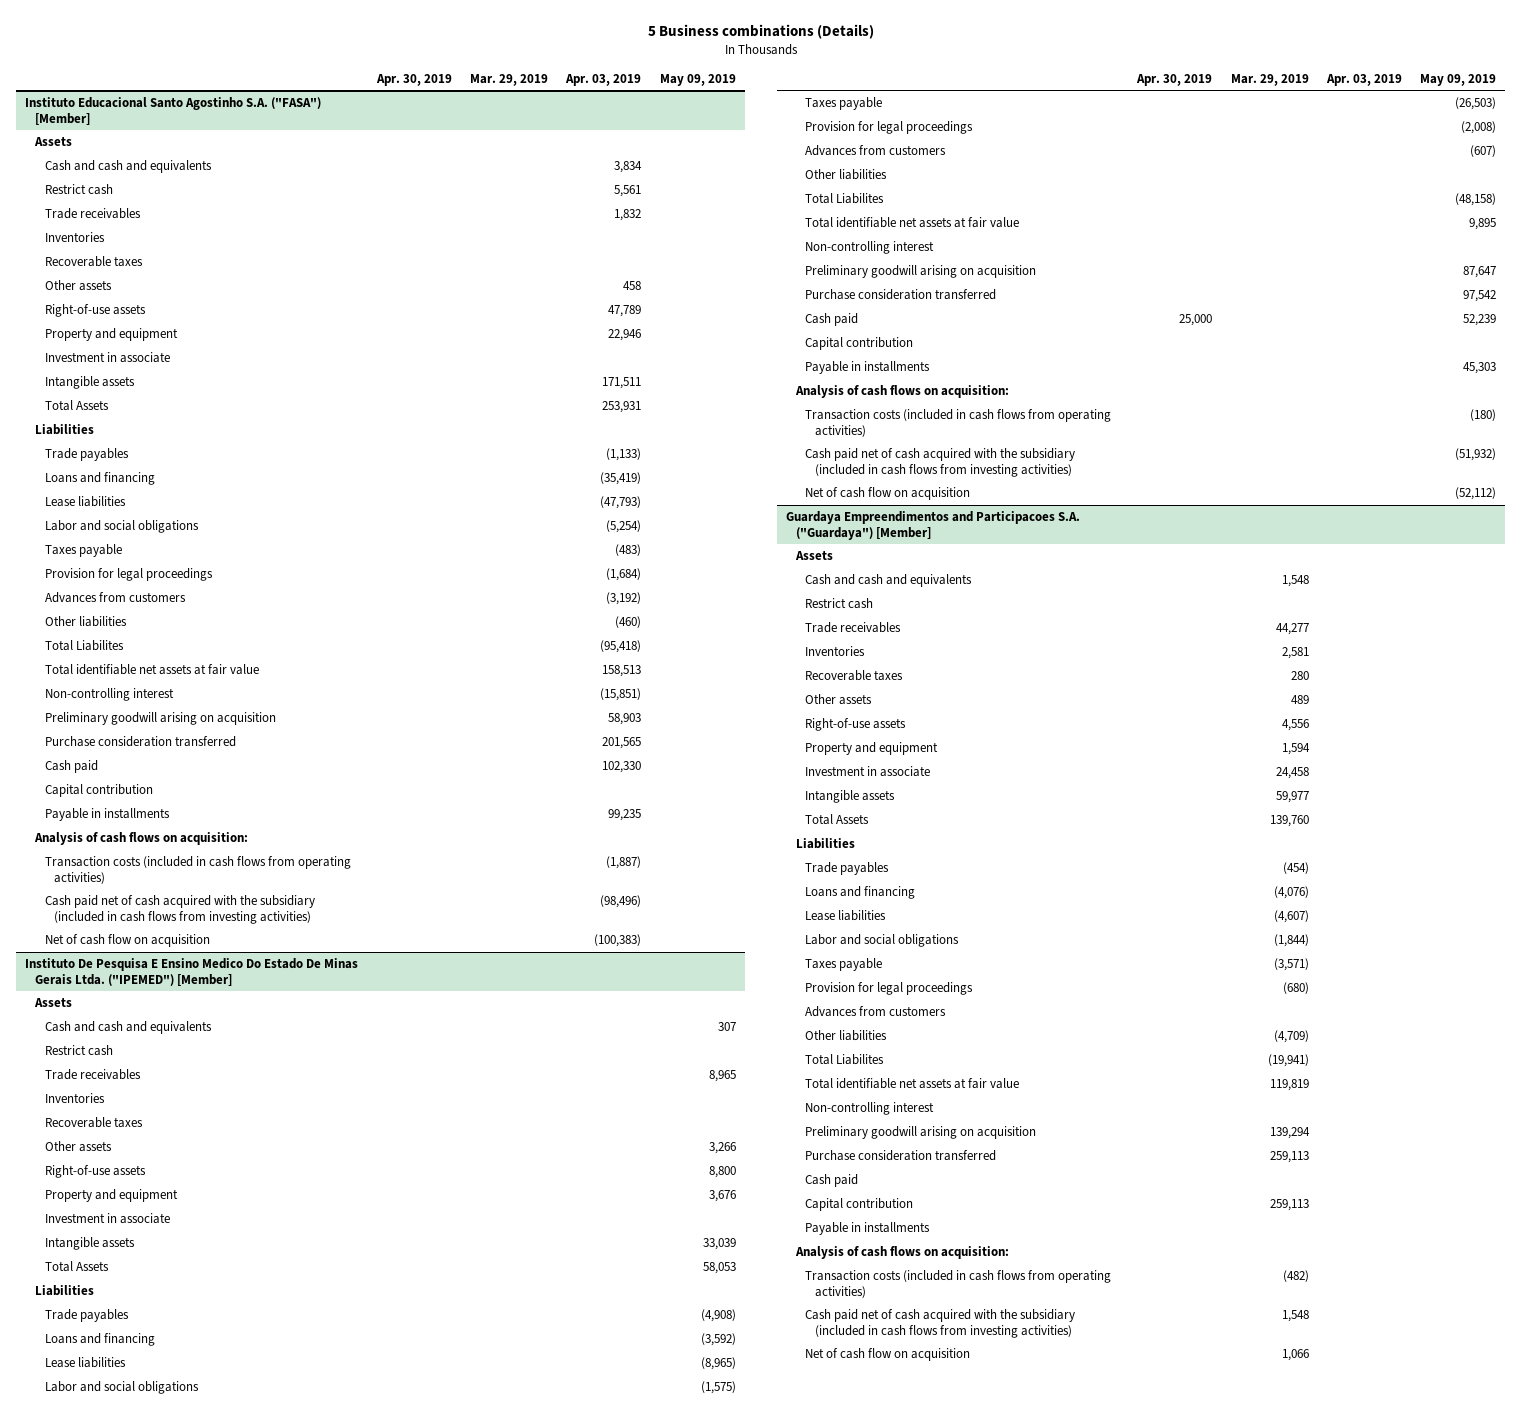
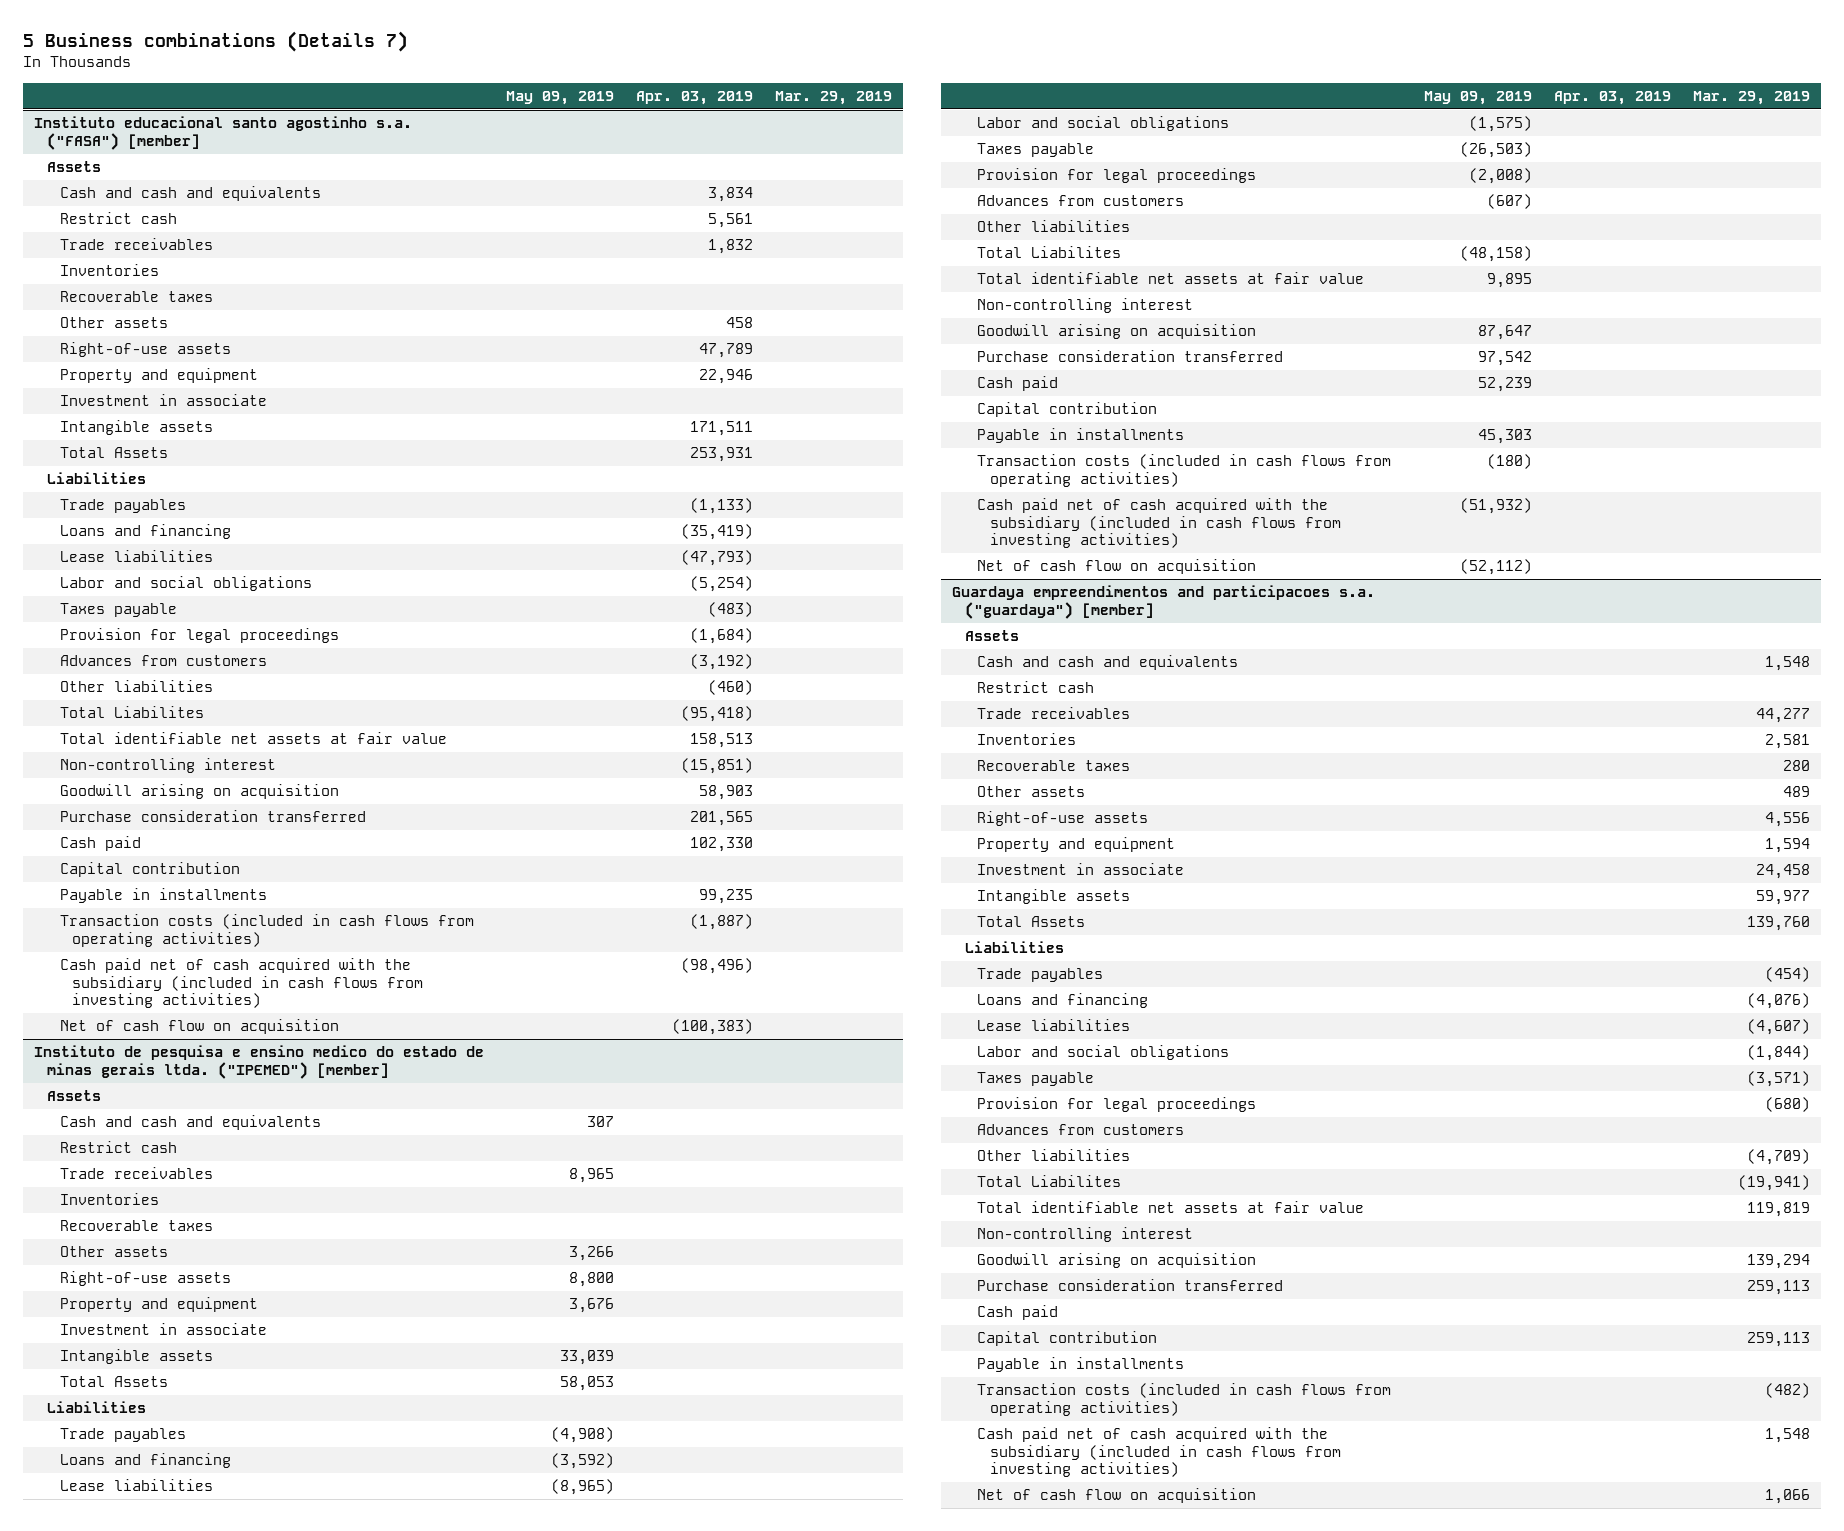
- 5 Business combinations (Details)
+ 5 Business combinations (Details 7)
- | Apr. 30, 2019 | Mar. 29, 2019 | Apr. 03, 2019 | May 09, 2019
+ | May 09, 2019 | Apr. 03, 2019 | Mar. 29, 2019
- Instituto Educacional Santo Agostinho S.A. ("FASA") [Member]
+ Instituto educacional santo agostinho s.a. ("FASA") [member]
- Preliminary goodwill arising on acquisition | | | 58,903 |
+ Goodwill arising on acquisition | | 58,903 |
- Analysis of cash flows on acquisition:
- Instituto De Pesquisa E Ensino Medico Do Estado De Minas Gerais Ltda. ("IPEMED") [Member]
+ Instituto de pesquisa e ensino medico do estado de minas gerais ltda. ("IPEMED") [member]
- Preliminary goodwill arising on acquisition | | | | 87,647
+ Goodwill arising on acquisition | 87,647 | |
- Analysis of cash flows on acquisition:
- Guardaya Empreendimentos and Participacoes S.A. ("Guardaya") [Member]
+ Guardaya empreendimentos and participacoes s.a. ("guardaya") [member]
- Preliminary goodwill arising on acquisition | | 139,294 | |
+ Goodwill arising on acquisition | | | 139,294
- Analysis of cash flows on acquisition:

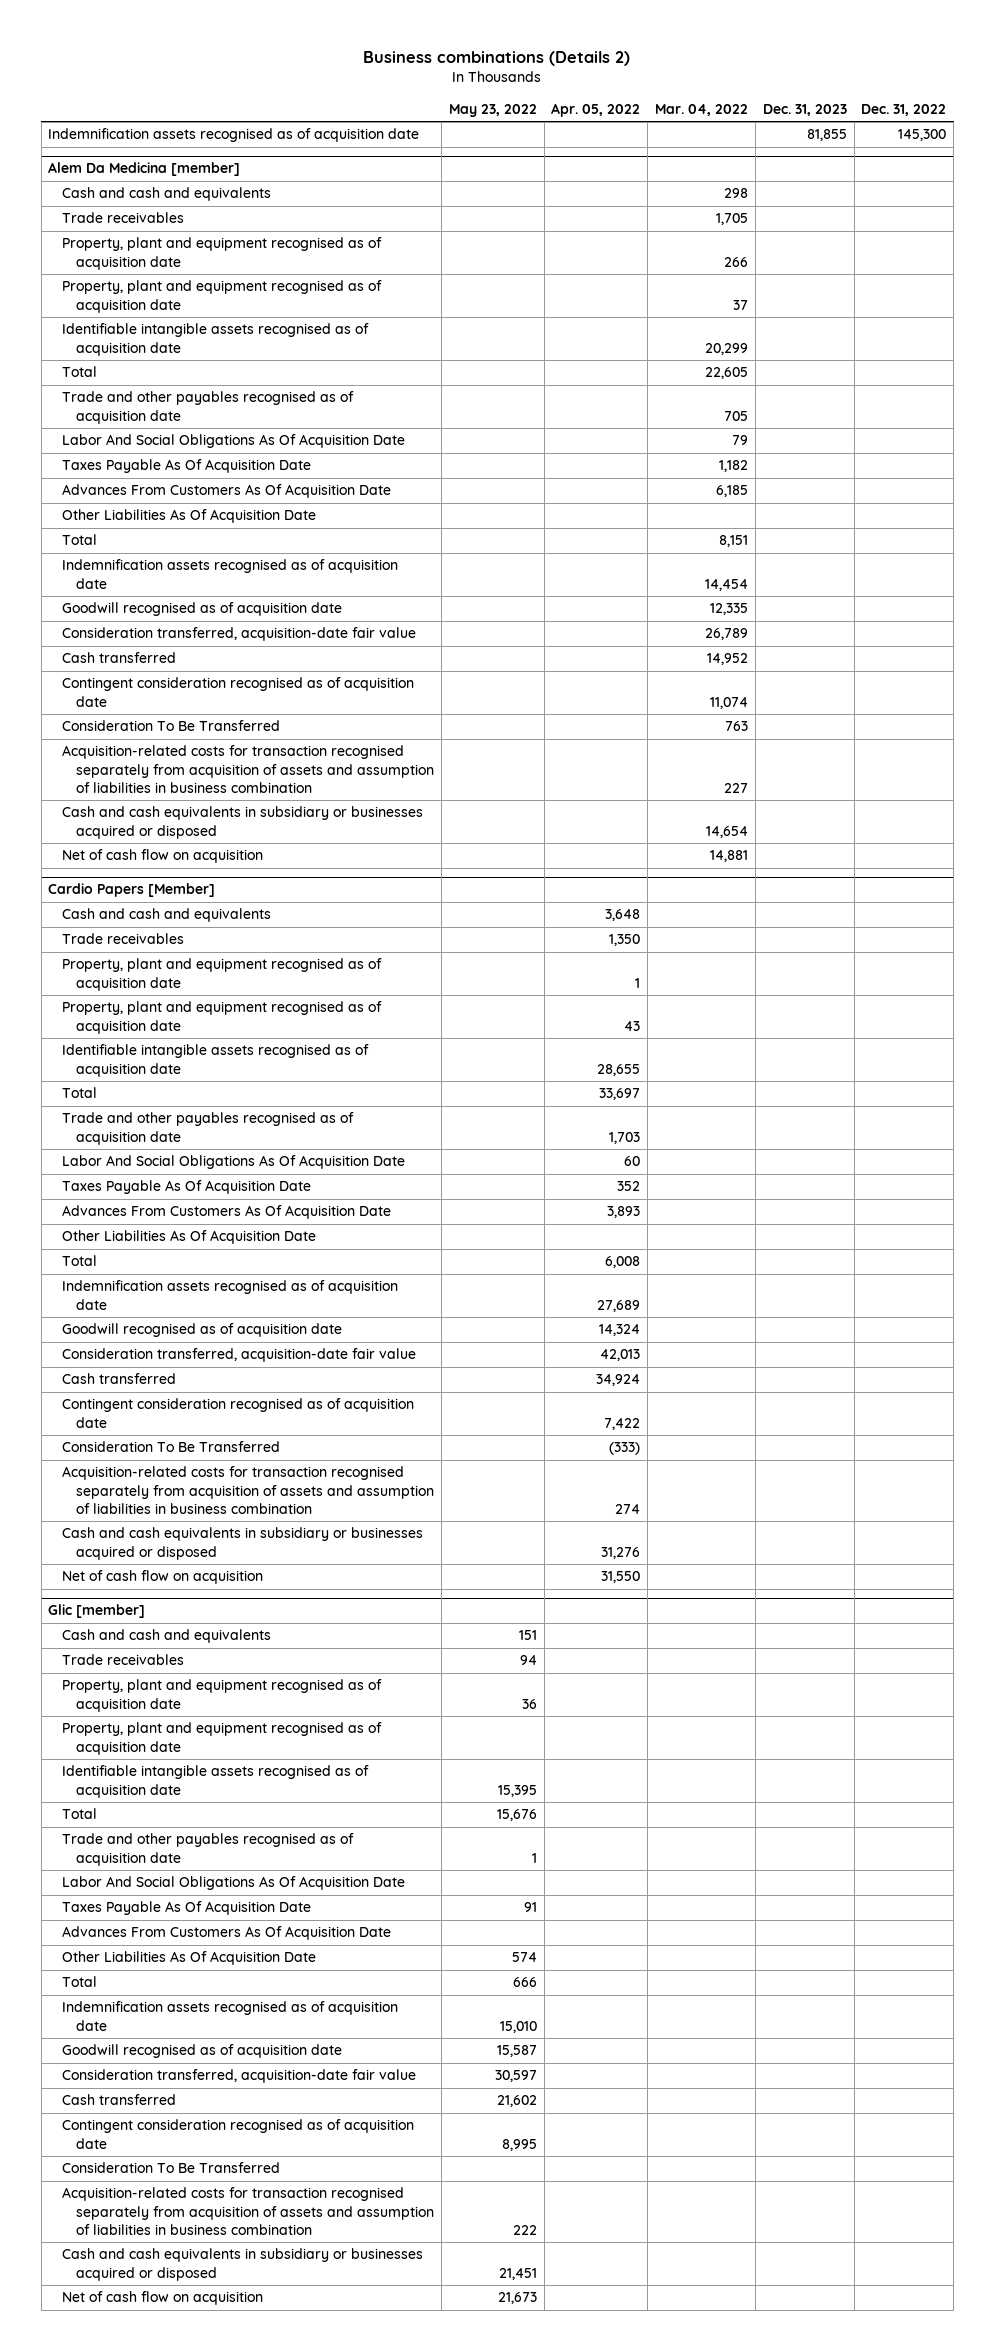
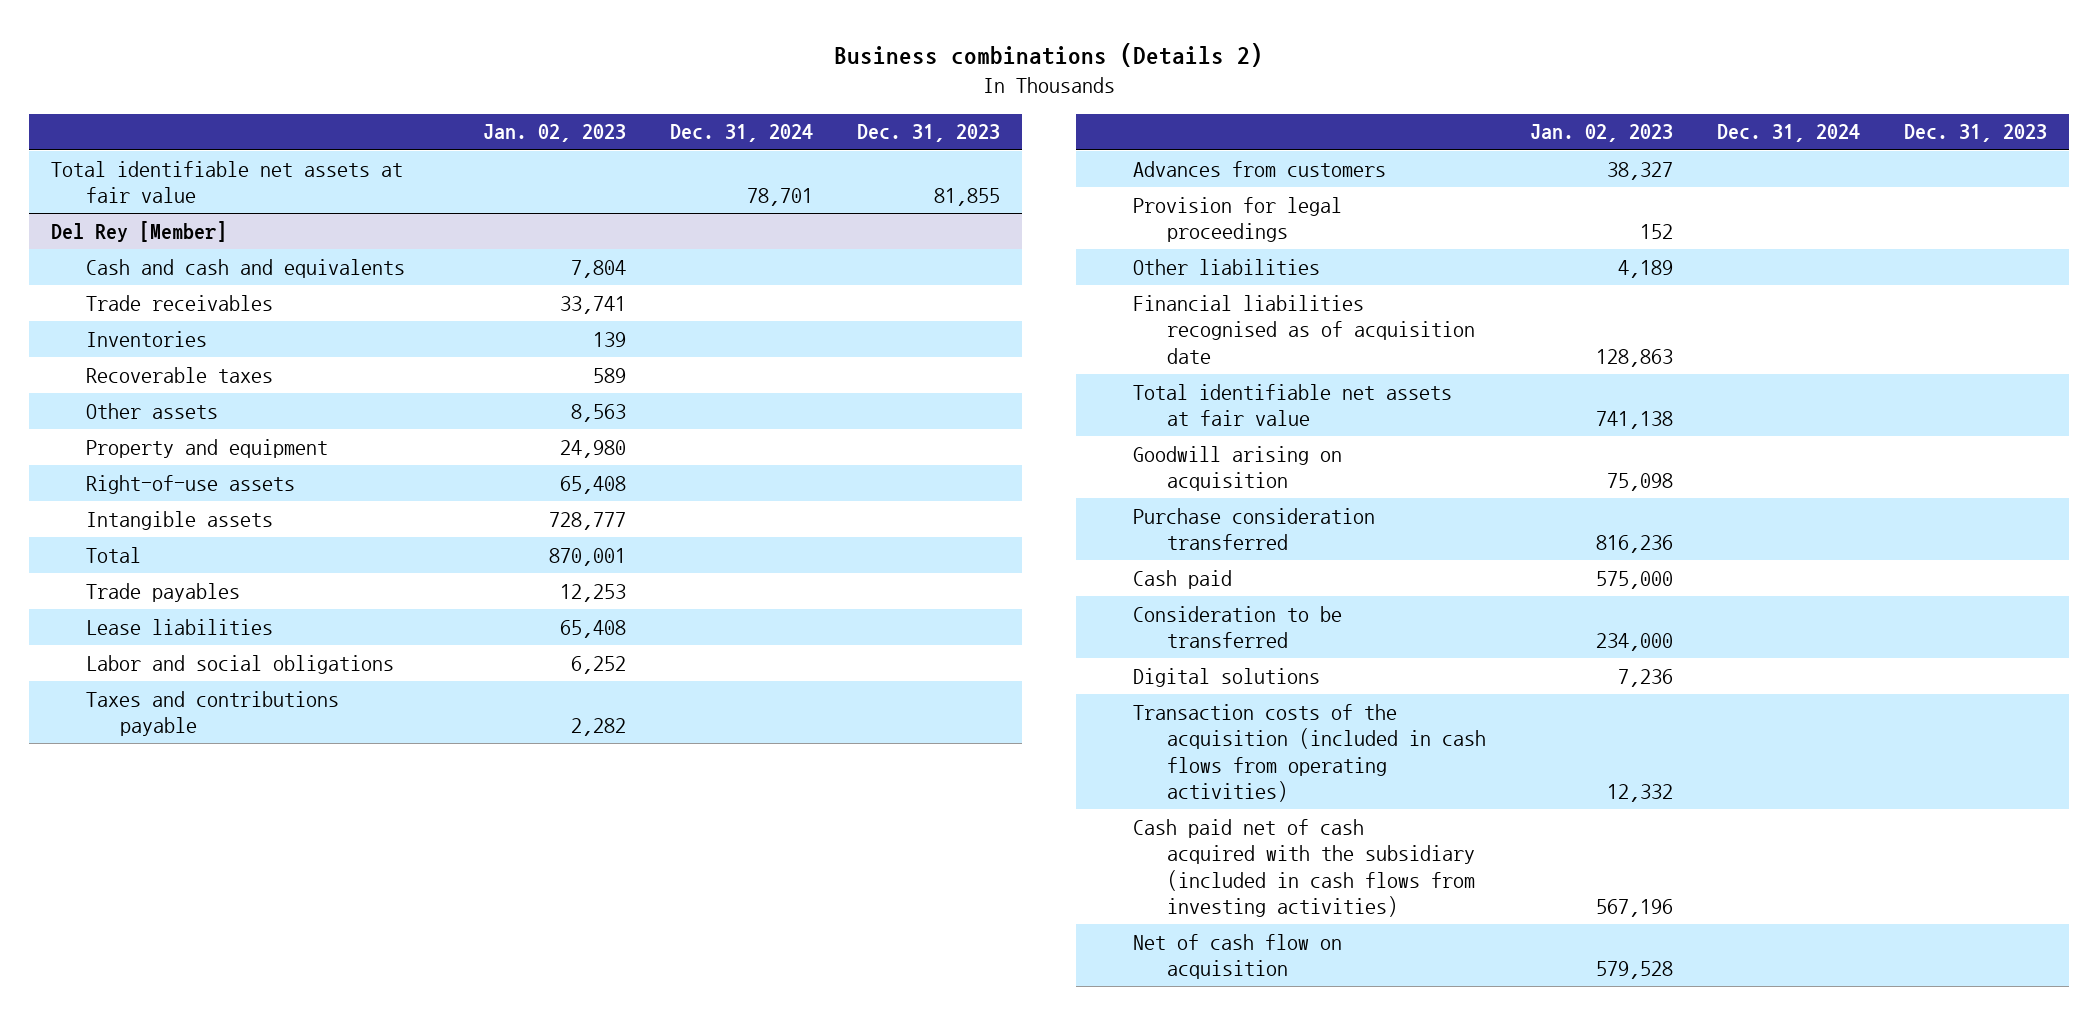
- | May 23, 2022 | Apr. 05, 2022 | Mar. 04, 2022 | Dec. 31, 2023 | Dec. 31, 2022
+ | Jan. 02, 2023 | Dec. 31, 2024 | Dec. 31, 2023
- Indemnification assets recognised as of acquisition date | | | | 81,855 | 145,300
- Alem Da Medicina [member]
- Cash and cash and equivalents | | | 298 | |
- Trade receivables | | | 1,705 | |
- Property, plant and equipment recognised as of acquisition date | | | 266 | |
- Property, plant and equipment recognised as of acquisition date | | | 37 | |
- Identifiable intangible assets recognised as of acquisition date | | | 20,299 | |
- Total | | | 22,605 | |
- Trade and other payables recognised as of acquisition date | | | 705 | |
- Labor And Social Obligations As Of Acquisition Date | | | 79 | |
- Taxes Payable As Of Acquisition Date | | | 1,182 | |
- Advances From Customers As Of Acquisition Date | | | 6,185 | |
- Other Liabilities As Of Acquisition Date
- Total | | | 8,151 | |
- Indemnification assets recognised as of acquisition date | | | 14,454 | |
- Goodwill recognised as of acquisition date | | | 12,335 | |
- Consideration transferred, acquisition-date fair value | | | 26,789 | |
- Cash transferred | | | 14,952 | |
- Contingent consideration recognised as of acquisition date | | | 11,074 | |
- Consideration To Be Transferred | | | 763 | |
- Acquisition-related costs for transaction recognised separately from acquisition of assets and assumption of liabilities in business combination | | | 227 | |
- Cash and cash equivalents in subsidiary or businesses acquired or disposed | | | 14,654 | |
- Net of cash flow on acquisition | | | 14,881 | |
- Cardio Papers [Member]
- Cash and cash and equivalents | | 3,648 | | |
- Trade receivables | | 1,350 | | |
- Property, plant and equipment recognised as of acquisition date | | 1 | | |
- Property, plant and equipment recognised as of acquisition date | | 43 | | |
- Identifiable intangible assets recognised as of acquisition date | | 28,655 | | |
- Total | | 33,697 | | |
- Trade and other payables recognised as of acquisition date | | 1,703 | | |
- Labor And Social Obligations As Of Acquisition Date | | 60 | | |
- Taxes Payable As Of Acquisition Date | | 352 | | |
- Advances From Customers As Of Acquisition Date | | 3,893 | | |
- Other Liabilities As Of Acquisition Date
- Total | | 6,008 | | |
- Indemnification assets recognised as of acquisition date | | 27,689 | | |
- Goodwill recognised as of acquisition date | | 14,324 | | |
- Consideration transferred, acquisition-date fair value | | 42,013 | | |
- Cash transferred | | 34,924 | | |
- Contingent consideration recognised as of acquisition date | | 7,422 | | |
- Consideration To Be Transferred | | (333) | | |
- Acquisition-related costs for transaction recognised separately from acquisition of assets and assumption of liabilities in business combination | | 274 | | |
- Cash and cash equivalents in subsidiary or businesses acquired or disposed | | 31,276 | | |
- Net of cash flow on acquisition | | 31,550 | | |
- Glic [member]
- Cash and cash and equivalents | 151 | | | |
- Trade receivables | 94 | | | |
- Property, plant and equipment recognised as of acquisition date | 36 | | | |
- Property, plant and equipment recognised as of acquisition date
- Identifiable intangible assets recognised as of acquisition date | 15,395 | | | |
- Total | 15,676 | | | |
- Trade and other payables recognised as of acquisition date | 1 | | | |
- Labor And Social Obligations As Of Acquisition Date
- Taxes Payable As Of Acquisition Date | 91 | | | |
- Advances From Customers As Of Acquisition Date
- Other Liabilities As Of Acquisition Date | 574 | | | |
- Total | 666 | | | |
- Indemnification assets recognised as of acquisition date | 15,010 | | | |
- Goodwill recognised as of acquisition date | 15,587 | | | |
- Consideration transferred, acquisition-date fair value | 30,597 | | | |
- Cash transferred | 21,602 | | | |
- Contingent consideration recognised as of acquisition date | 8,995 | | | |
- Consideration To Be Transferred
- Acquisition-related costs for transaction recognised separately from acquisition of assets and assumption of liabilities in business combination | 222 | | | |
- Cash and cash equivalents in subsidiary or businesses acquired or disposed | 21,451 | | | |
- Net of cash flow on acquisition | 21,673 | | | |
+ Total identifiable net assets at fair value | | 78,701 | 81,855
+ Del Rey [Member]
+ Cash and cash and equivalents | 7,804 | |
+ Trade receivables | 33,741 | |
+ Inventories | 139 | |
+ Recoverable taxes | 589 | |
+ Other assets | 8,563 | |
+ Property and equipment | 24,980 | |
+ Right-of-use assets | 65,408 | |
+ Intangible assets | 728,777 | |
+ Total | 870,001 | |
+ Trade payables | 12,253 | |
+ Lease liabilities | 65,408 | |
+ Labor and social obligations | 6,252 | |
+ Taxes and contributions payable | 2,282 | |
+ Advances from customers | 38,327 | |
+ Provision for legal proceedings | 152 | |
+ Other liabilities | 4,189 | |
+ Financial liabilities recognised as of acquisition date | 128,863 | |
+ Total identifiable net assets at fair value | 741,138 | |
+ Goodwill arising on acquisition | 75,098 | |
+ Purchase consideration transferred | 816,236 | |
+ Cash paid | 575,000 | |
+ Consideration to be transferred | 234,000 | |
+ Digital solutions | 7,236 | |
+ Transaction costs of the acquisition (included in cash flows from operating activities) | 12,332 | |
+ Cash paid net of cash acquired with the subsidiary (included in cash flows from investing activities) | 567,196 | |
+ Net of cash flow on acquisition | 579,528 | |

